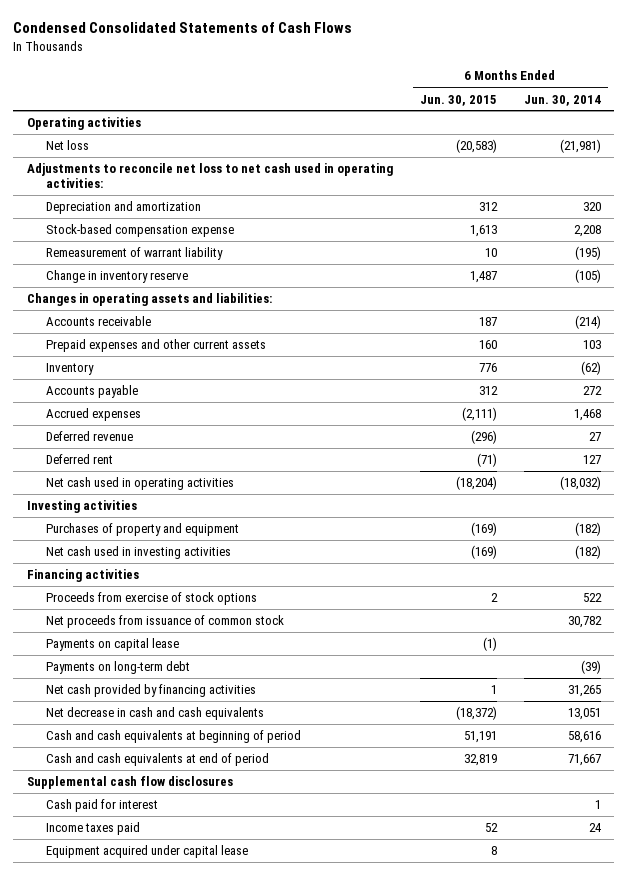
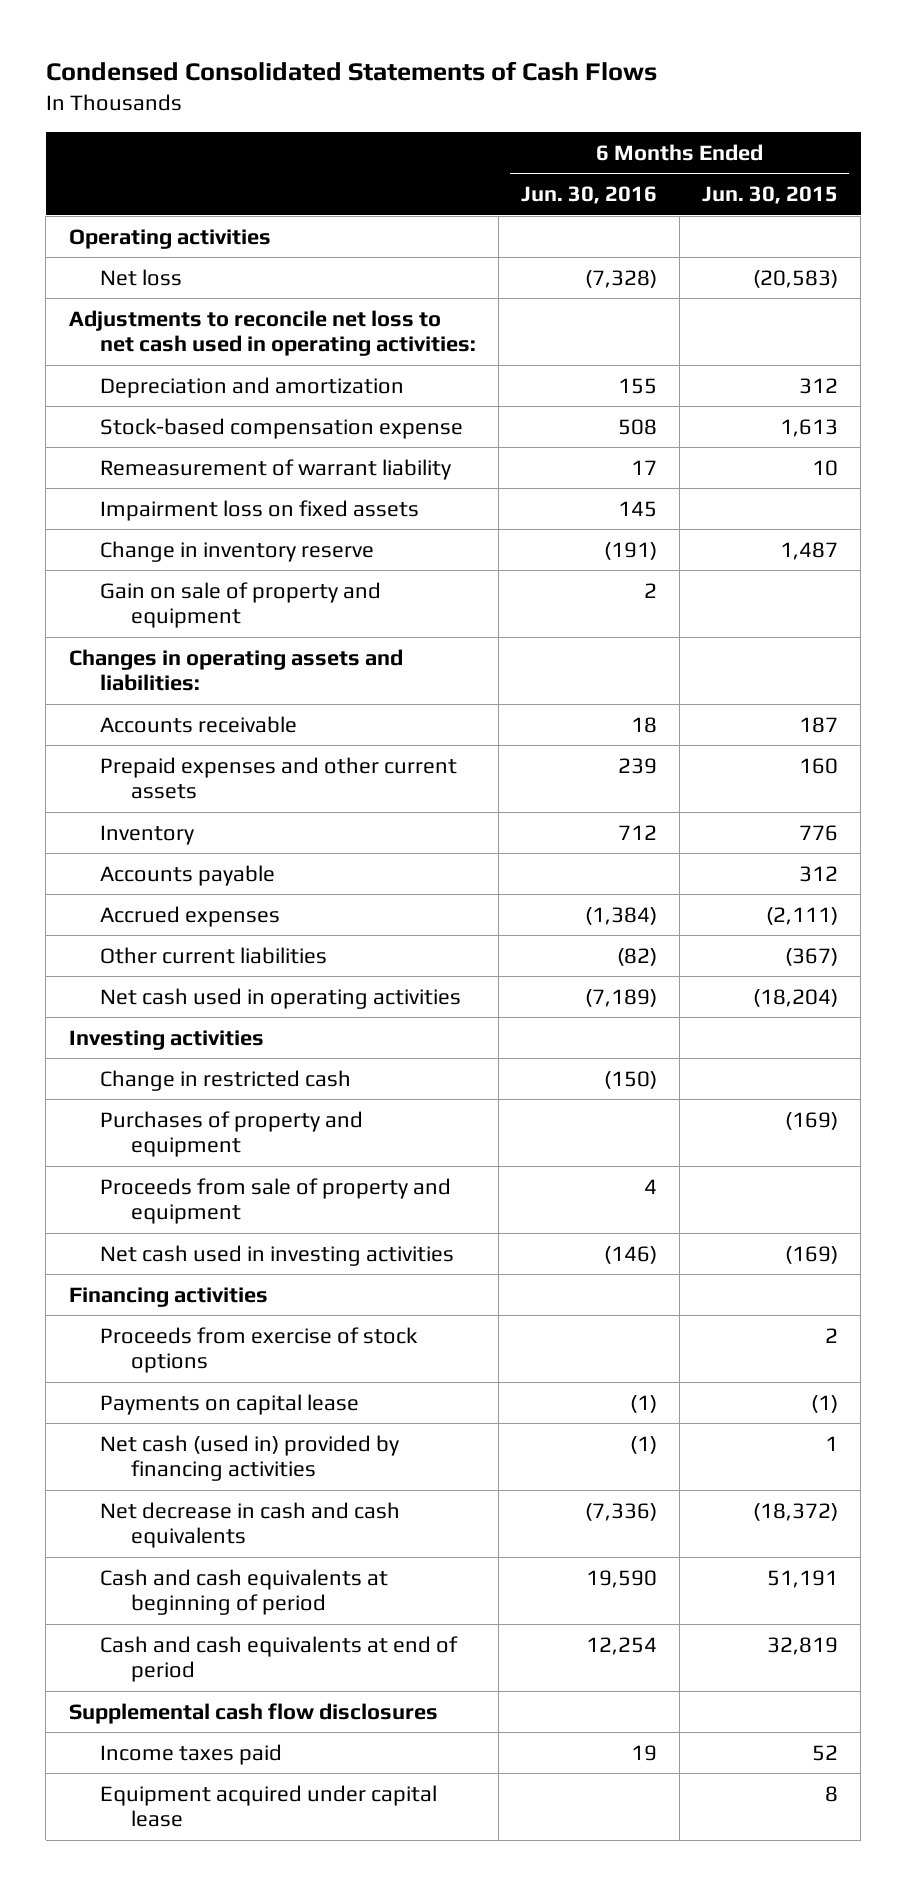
- | 6 Months Ended Jun. 30, 2015 | 6 Months Ended Jun. 30, 2014
+ | 6 Months Ended Jun. 30, 2016 | 6 Months Ended Jun. 30, 2015
+ Impairment loss on fixed assets | 145 |
+ Gain on sale of property and equipment | 2 |
- Deferred revenue | (296) | 27
- Deferred rent | (71) | 127
+ Other current liabilities | (82) | (367)
+ Change in restricted cash | (150) |
+ Proceeds from sale of property and equipment | 4 |
- Net proceeds from issuance of common stock | | 30,782
- Payments on long-term debt | | (39)
- Net cash provided by financing activities | 1 | 31,265
+ Net cash (used in) provided by financing activities | (1) | 1
- Cash paid for interest | | 1

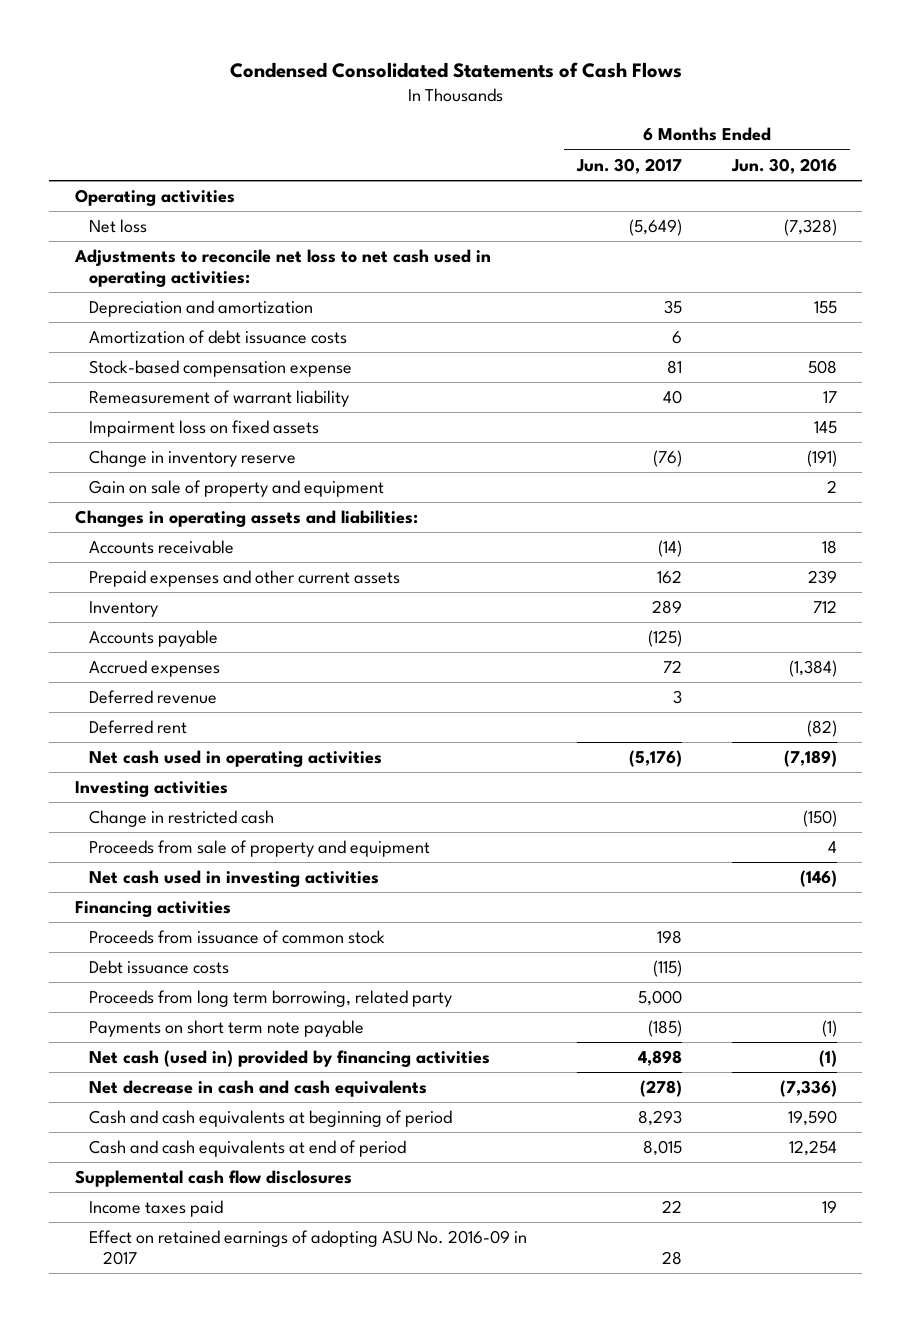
- | 6 Months Ended Jun. 30, 2016 | 6 Months Ended Jun. 30, 2015
+ | 6 Months Ended Jun. 30, 2017 | 6 Months Ended Jun. 30, 2016
+ Amortization of debt issuance costs | 6 |
- Other current liabilities | (82) | (367)
+ Deferred revenue | 3 |
+ Deferred rent | | (82)
- Purchases of property and equipment | | (169)
- Proceeds from exercise of stock options | | 2
- Payments on capital lease | (1) | (1)
+ Proceeds from issuance of common stock | 198 |
+ Debt issuance costs | (115) |
+ Proceeds from long term borrowing, related party | 5,000 |
+ Payments on short term note payable | (185) | (1)
- Equipment acquired under capital lease | | 8
+ Effect on retained earnings of adopting ASU No. 2016-09 in 2017 | 28 |

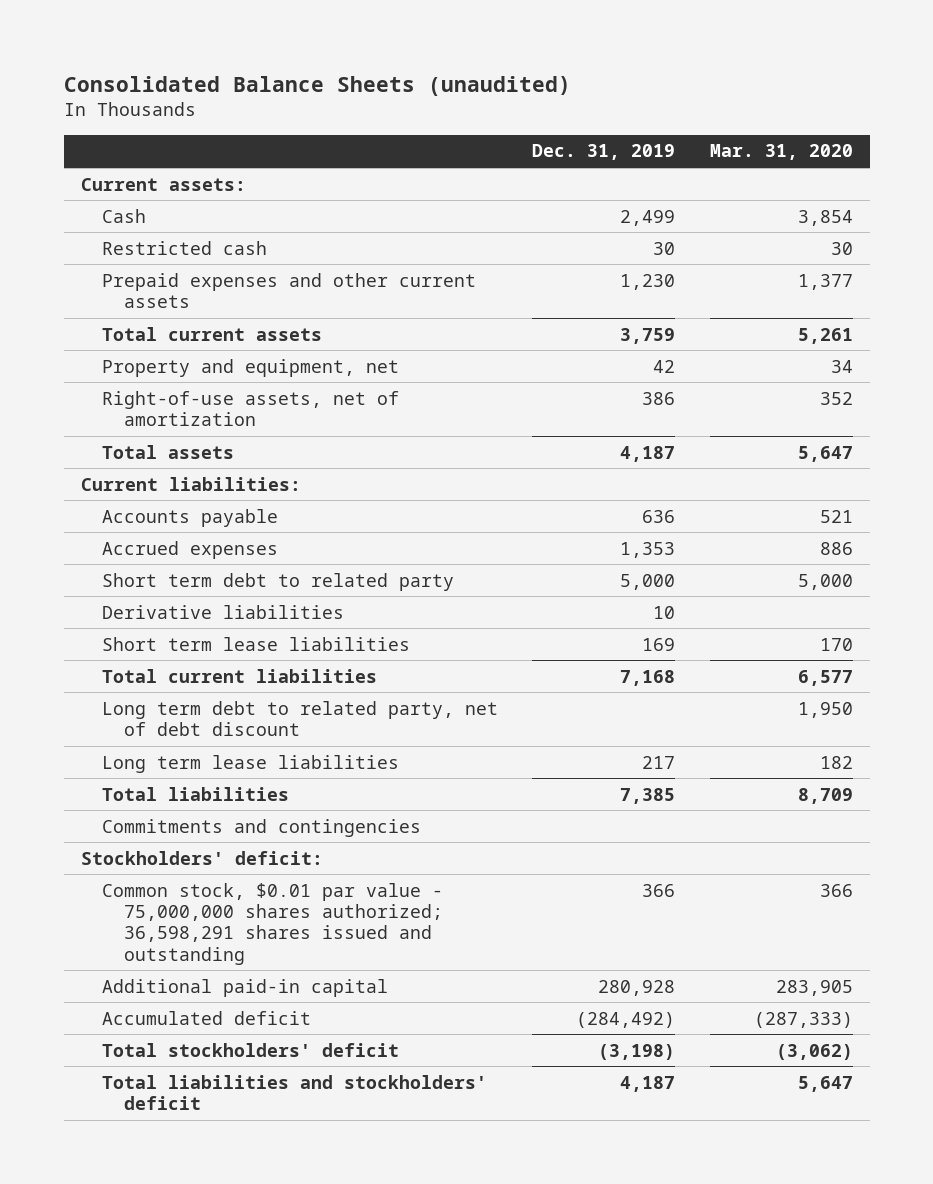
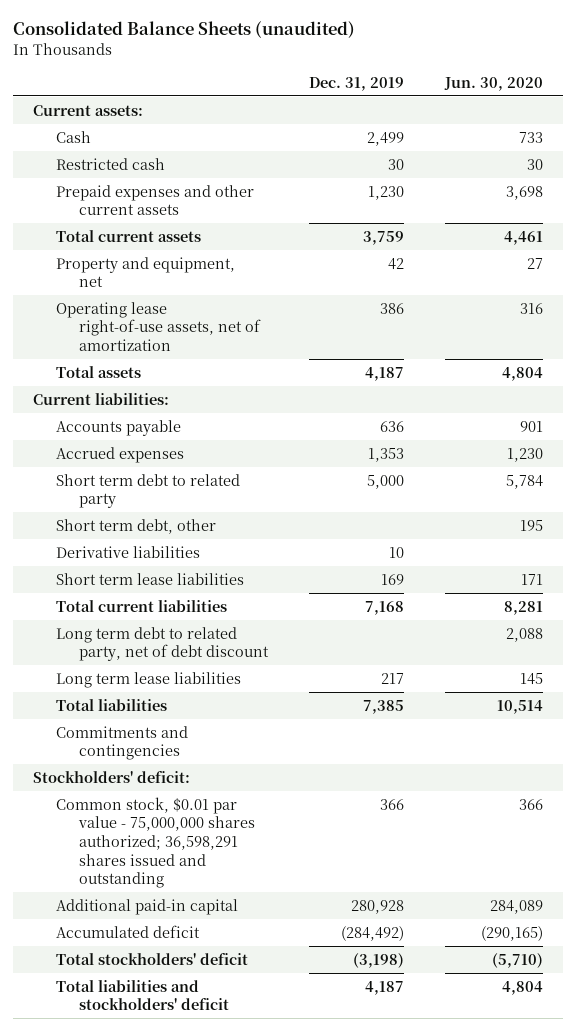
- | Dec. 31, 2019 | Mar. 31, 2020
+ | Dec. 31, 2019 | Jun. 30, 2020
- Right-of-use assets, net of amortization | 386 | 352
+ Operating lease right-of-use assets, net of amortization | 386 | 316
+ Short term debt, other | | 195

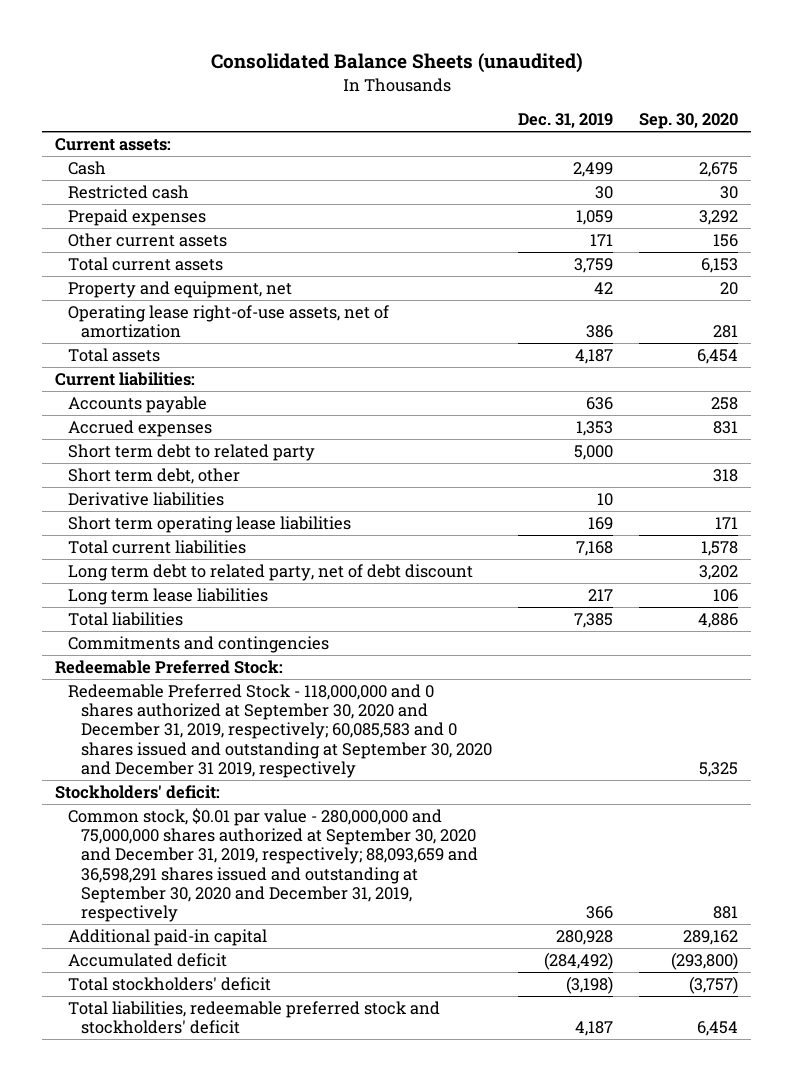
- | Dec. 31, 2019 | Jun. 30, 2020
+ | Dec. 31, 2019 | Sep. 30, 2020
- Prepaid expenses and other current assets | 1,230 | 3,698
+ Prepaid expenses | 1,059 | 3,292
+ Other current assets | 171 | 156
- Short term lease liabilities | 169 | 171
+ Short term operating lease liabilities | 169 | 171
+ Redeemable Preferred Stock:
+ Redeemable Preferred Stock - 118,000,000 and 0 shares authorized at September 30, 2020 and December 31, 2019, respectively; 60,085,583 and 0 shares issued and outstanding at September 30, 2020 and December 31 2019, respectively | | 5,325
- Common stock, $0.01 par value - 75,000,000 shares authorized; 36,598,291 shares issued and outstanding | 366 | 366
+ Common stock, $0.01 par value - 280,000,000 and 75,000,000 shares authorized at September 30, 2020 and December 31, 2019, respectively; 88,093,659 and 36,598,291 shares issued and outstanding at September 30, 2020 and December 31, 2019, respectively | 366 | 881
- Total liabilities and stockholders' deficit | 4,187 | 4,804
+ Total liabilities, redeemable preferred stock and stockholders' deficit | 4,187 | 6,454

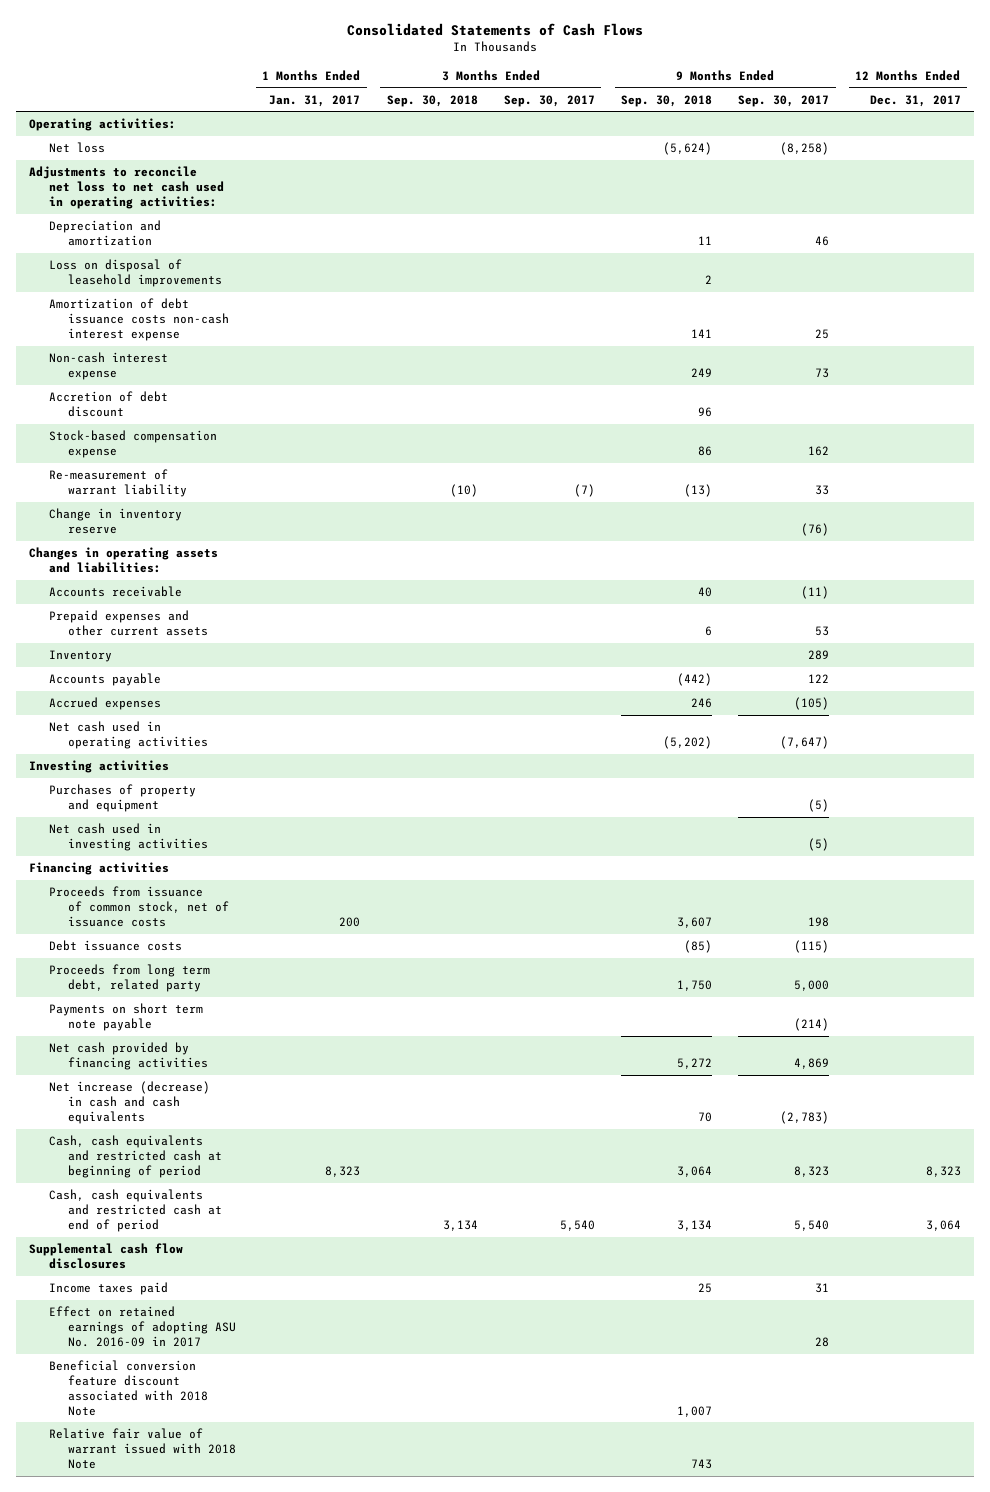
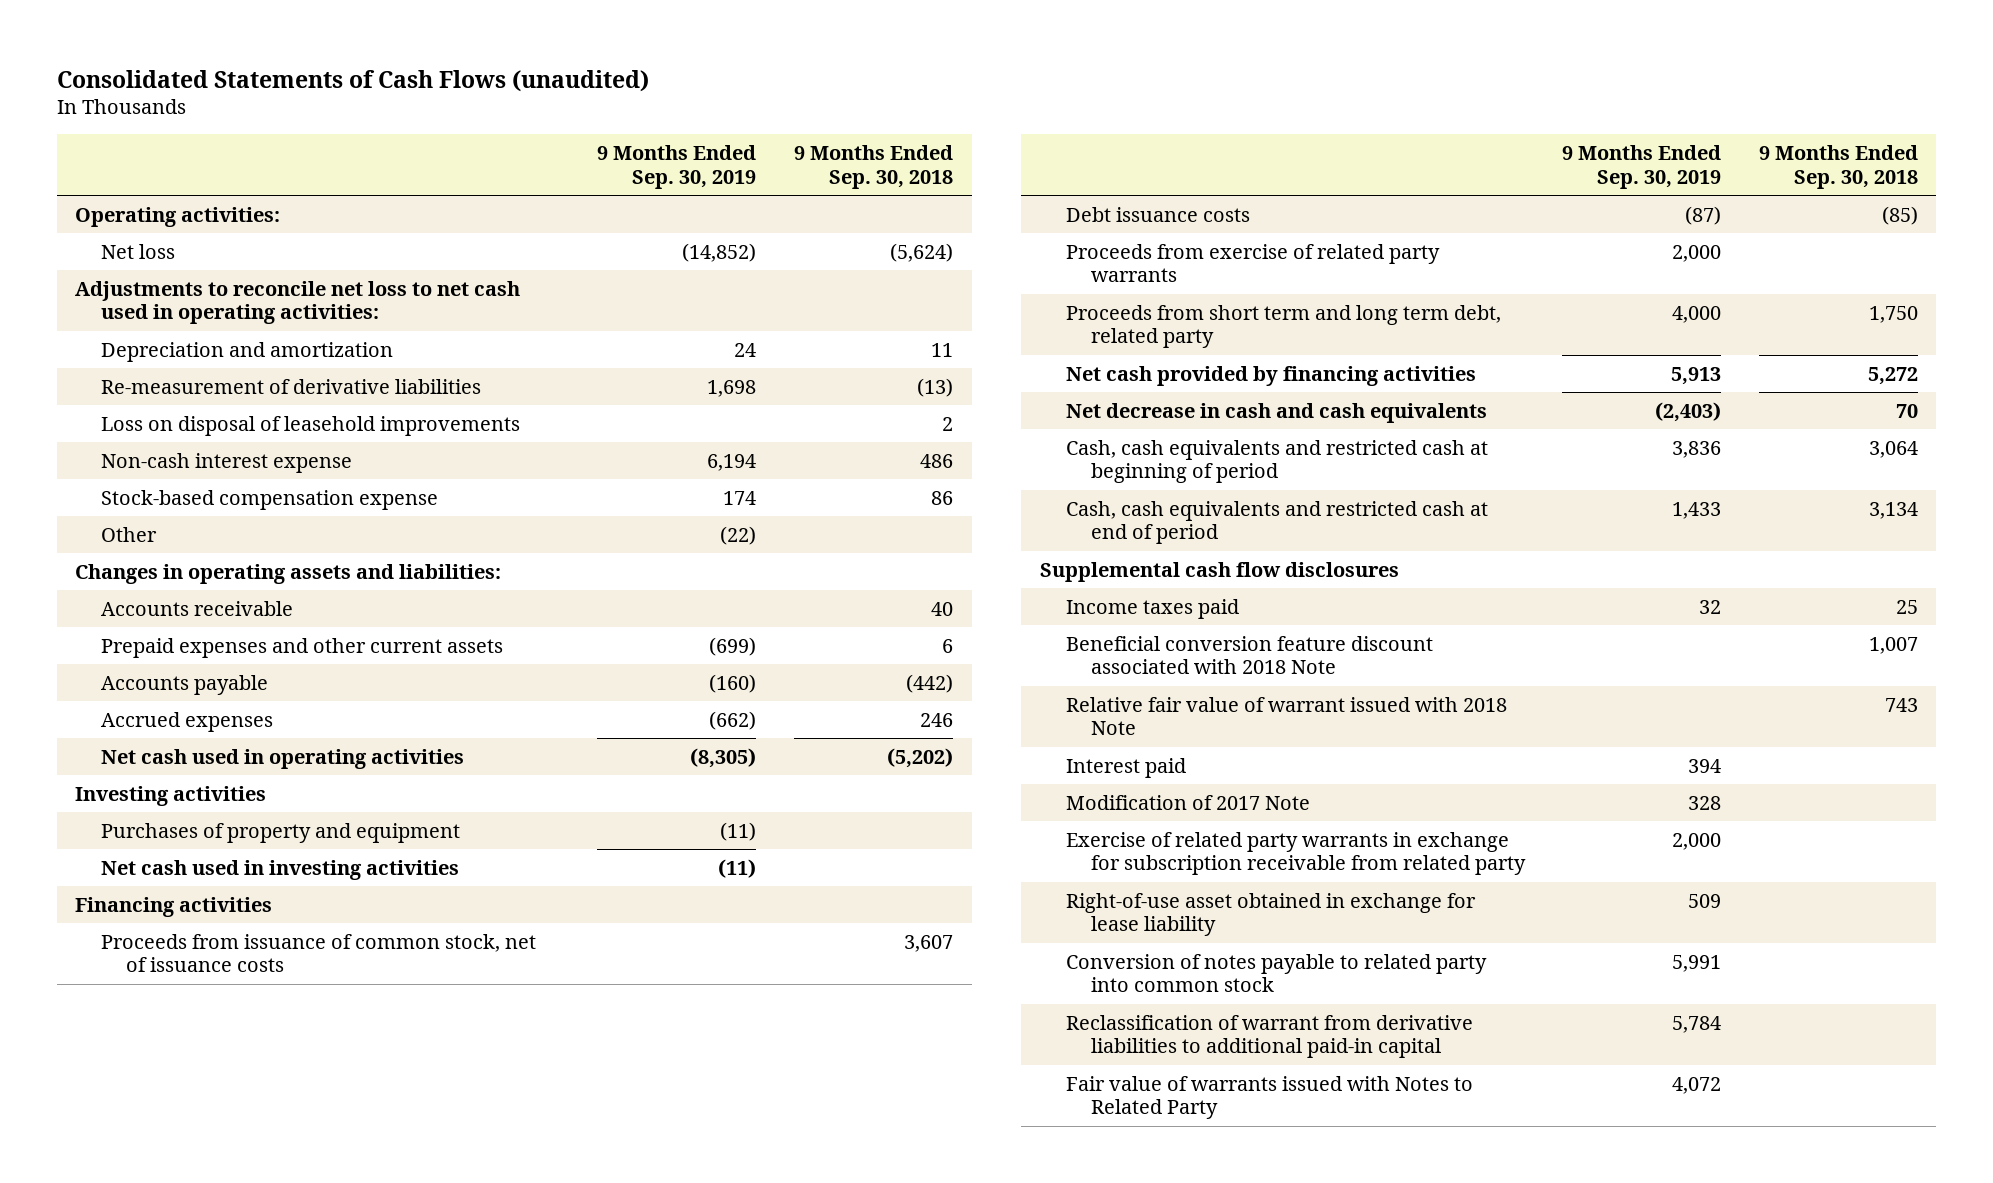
- Consolidated Statements of Cash Flows
+ Consolidated Statements of Cash Flows (unaudited)
- | 1 Months Ended Jan. 31, 2017 | 3 Months Ended Sep. 30, 2018 | 3 Months Ended Sep. 30, 2017 | 9 Months Ended Sep. 30, 2018 | 9 Months Ended Sep. 30, 2017 | 12 Months Ended Dec. 31, 2017
+ | 9 Months Ended Sep. 30, 2019 | 9 Months Ended Sep. 30, 2018
+ Re-measurement of derivative liabilities | 1,698 | (13)
- Amortization of debt issuance costs non-cash interest expense | | | | 141 | 25 |
- Non-cash interest expense | | | | 249 | 73 |
- Accretion of debt discount | | | | 96 | |
+ Non-cash interest expense | 6,194 | 486
- Re-measurement of warrant liability | | (10) | (7) | (13) | 33 |
- Change in inventory reserve | | | | | (76) |
+ Other | (22) |
- Inventory | | | | | 289 |
- Proceeds from long term debt, related party | | | | 1,750 | 5,000 |
- Payments on short term note payable | | | | | (214) |
+ Proceeds from exercise of related party warrants | 2,000 |
+ Proceeds from short term and long term debt, related party | 4,000 | 1,750
- Net increase (decrease) in cash and cash equivalents | | | | 70 | (2,783) |
+ Net decrease in cash and cash equivalents | (2,403) | 70
- Effect on retained earnings of adopting ASU No. 2016-09 in 2017 | | | | | 28 |
+ Interest paid | 394 |
+ Modification of 2017 Note | 328 |
+ Exercise of related party warrants in exchange for subscription receivable from related party | 2,000 |
+ Right-of-use asset obtained in exchange for lease liability | 509 |
+ Conversion of notes payable to related party into common stock | 5,991 |
+ Reclassification of warrant from derivative liabilities to additional paid-in capital | 5,784 |
+ Fair value of warrants issued with Notes to Related Party | 4,072 |

